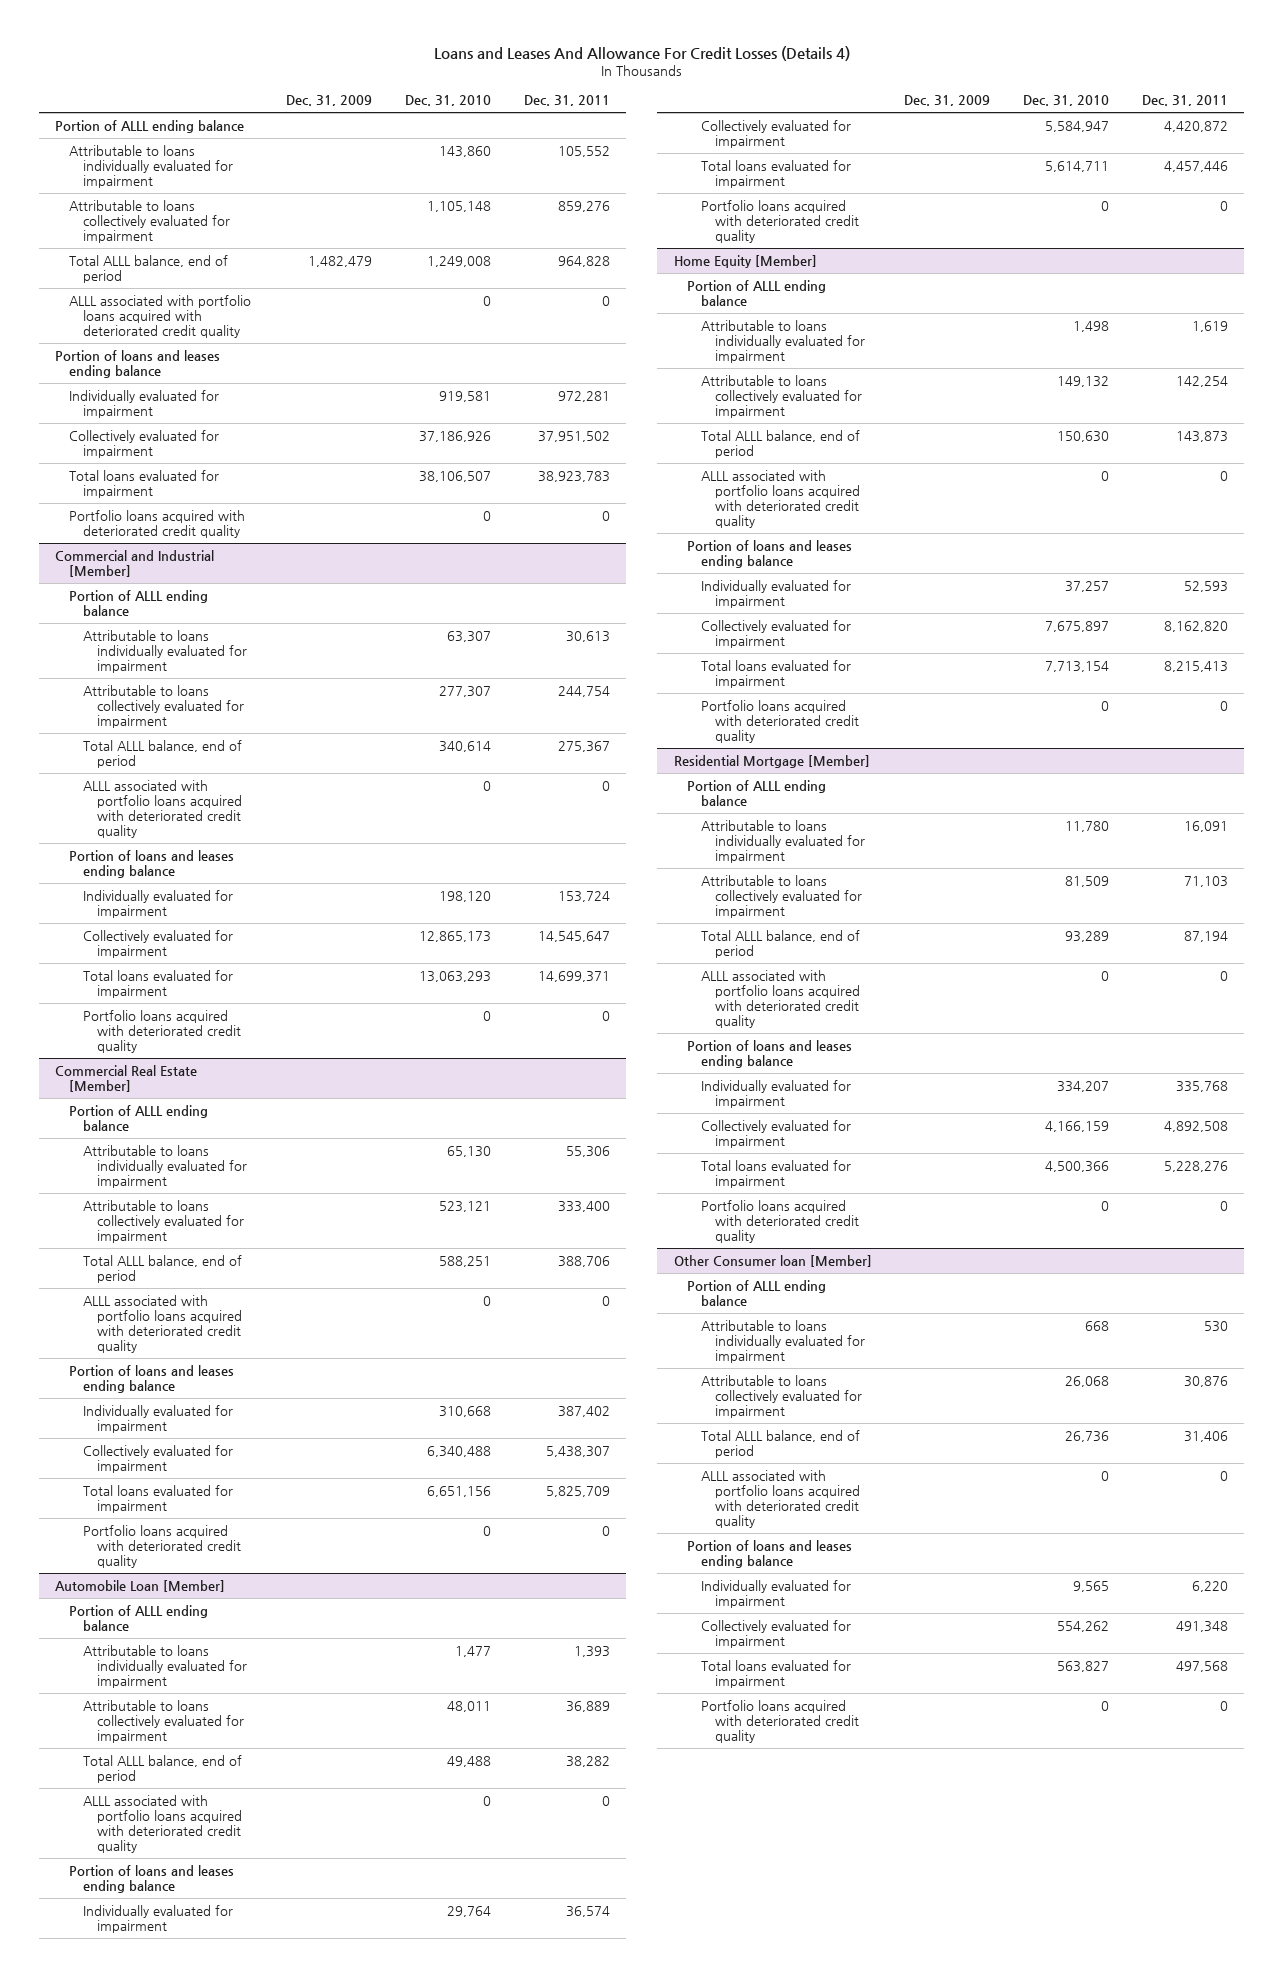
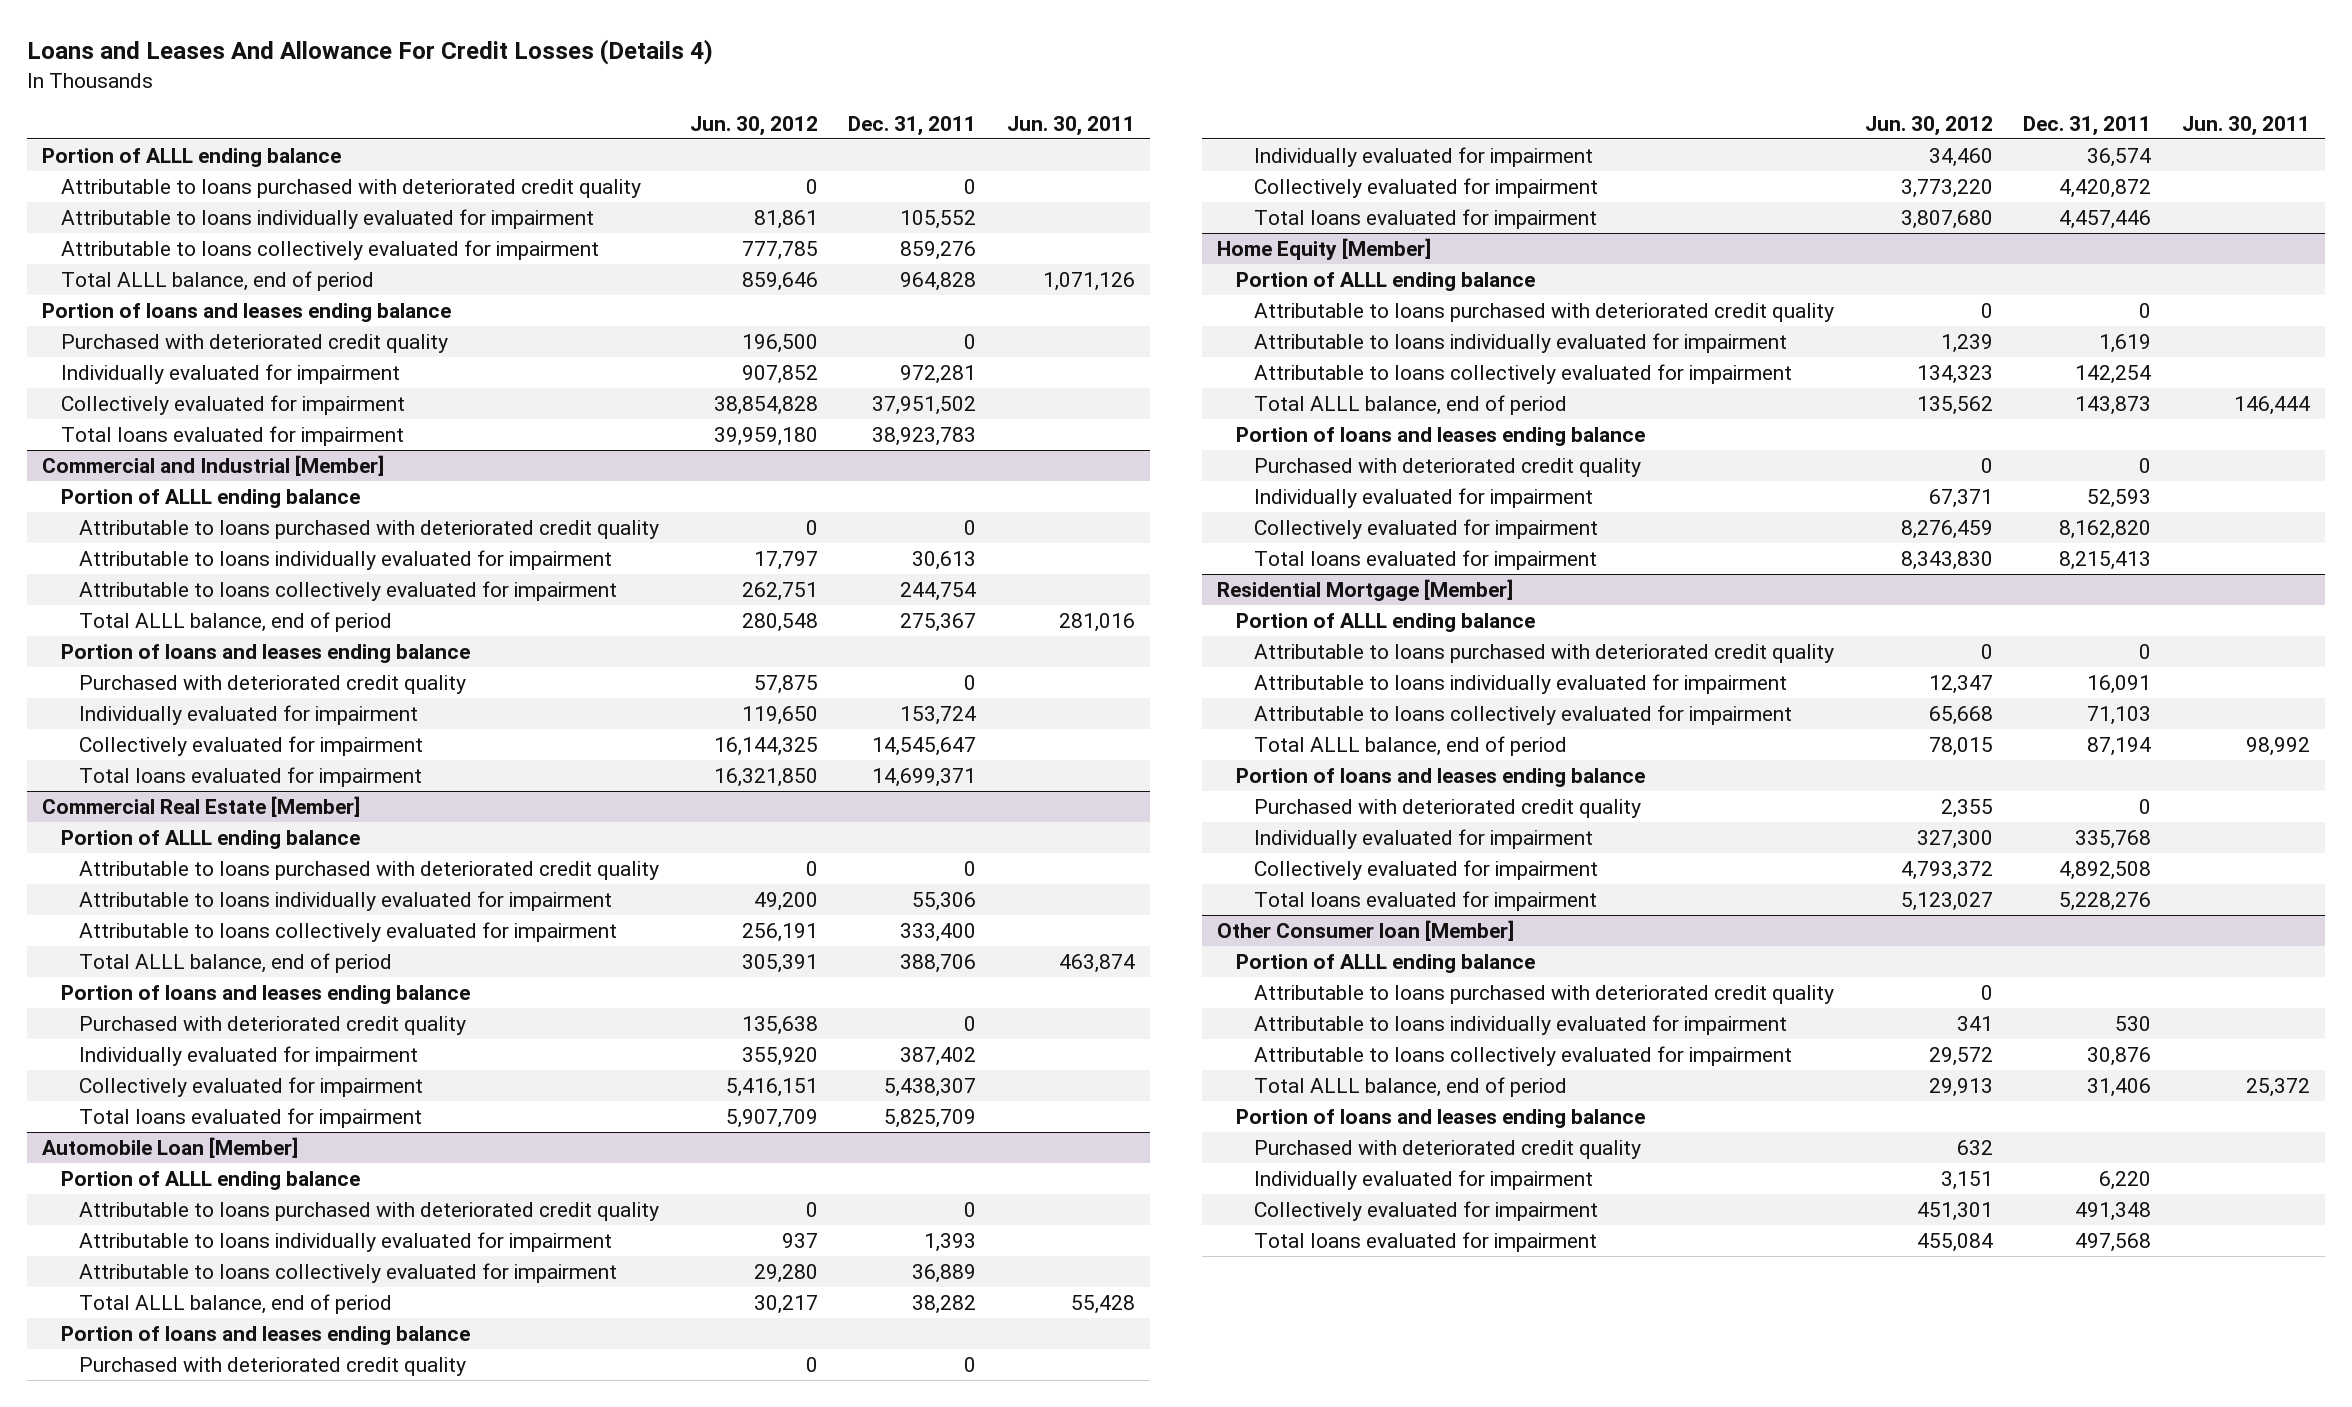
- | Dec. 31, 2009 | Dec. 31, 2010 | Dec. 31, 2011
+ | Jun. 30, 2012 | Dec. 31, 2011 | Jun. 30, 2011
+ Attributable to loans purchased with deteriorated credit quality | 0 | 0 |
- ALLL associated with portfolio loans acquired with deteriorated credit quality | | 0 | 0
+ Purchased with deteriorated credit quality | 196,500 | 0 |
- Portfolio loans acquired with deteriorated credit quality | | 0 | 0
@ Commercial and Industrial [Member]
+ Attributable to loans purchased with deteriorated credit quality | 0 | 0 |
- ALLL associated with portfolio loans acquired with deteriorated credit quality | | 0 | 0
+ Purchased with deteriorated credit quality | 57,875 | 0 |
- Portfolio loans acquired with deteriorated credit quality | | 0 | 0
@ Commercial Real Estate [Member]
+ Attributable to loans purchased with deteriorated credit quality | 0 | 0 |
- ALLL associated with portfolio loans acquired with deteriorated credit quality | | 0 | 0
+ Purchased with deteriorated credit quality | 135,638 | 0 |
- Portfolio loans acquired with deteriorated credit quality | | 0 | 0
@ Automobile Loan [Member]
+ Attributable to loans purchased with deteriorated credit quality | 0 | 0 |
- ALLL associated with portfolio loans acquired with deteriorated credit quality | | 0 | 0
+ Purchased with deteriorated credit quality | 0 | 0 |
- Portfolio loans acquired with deteriorated credit quality | | 0 | 0
@ Home Equity [Member]
+ Attributable to loans purchased with deteriorated credit quality | 0 | 0 |
- ALLL associated with portfolio loans acquired with deteriorated credit quality | | 0 | 0
+ Purchased with deteriorated credit quality | 0 | 0 |
- Portfolio loans acquired with deteriorated credit quality | | 0 | 0
@ Residential Mortgage [Member]
+ Attributable to loans purchased with deteriorated credit quality | 0 | 0 |
- ALLL associated with portfolio loans acquired with deteriorated credit quality | | 0 | 0
+ Purchased with deteriorated credit quality | 2,355 | 0 |
- Portfolio loans acquired with deteriorated credit quality | | 0 | 0
@ Other Consumer loan [Member]
+ Attributable to loans purchased with deteriorated credit quality | 0 | |
- ALLL associated with portfolio loans acquired with deteriorated credit quality | | 0 | 0
+ Purchased with deteriorated credit quality | 632 | |
- Portfolio loans acquired with deteriorated credit quality | | 0 | 0

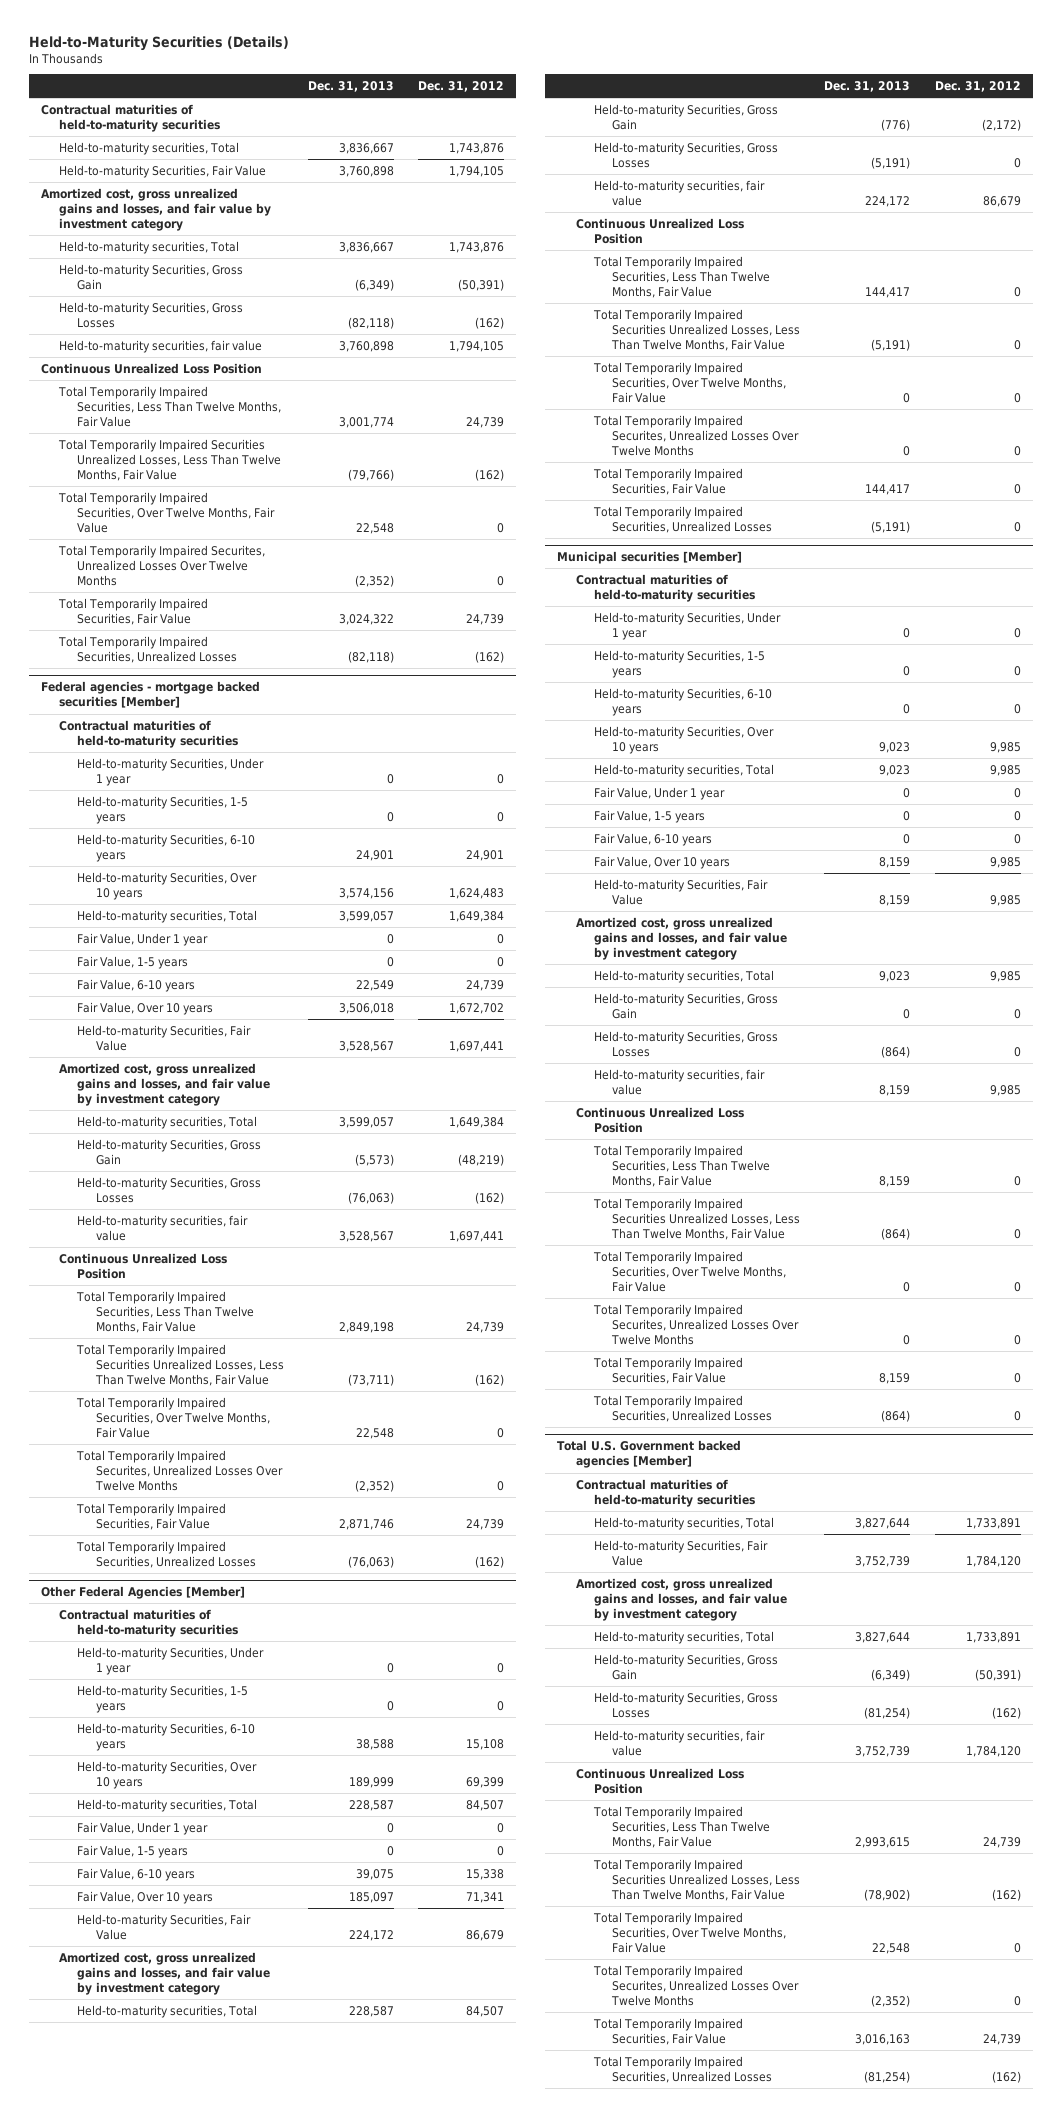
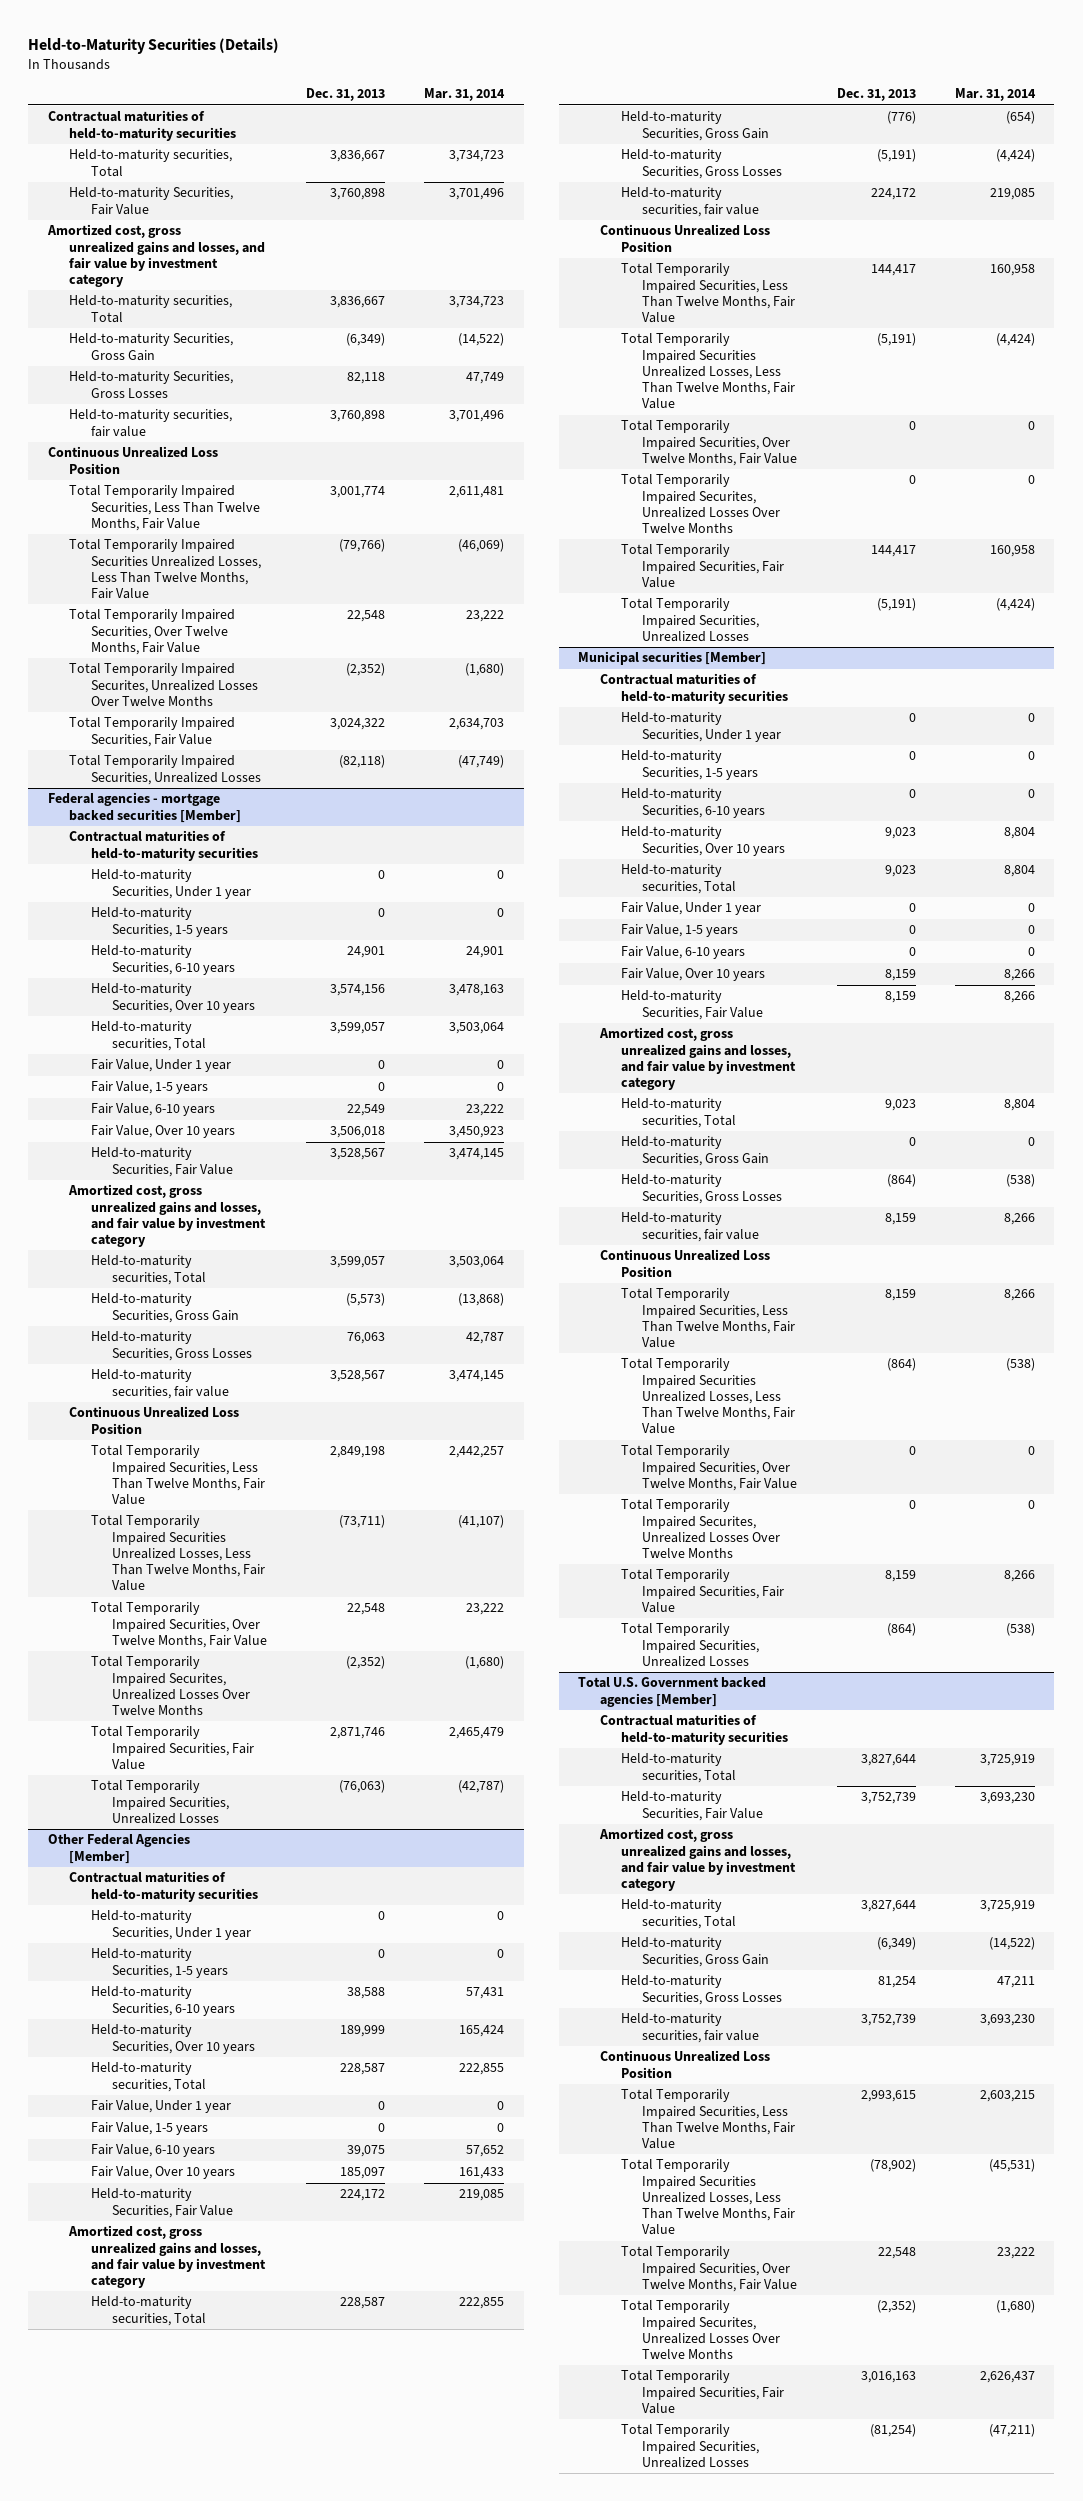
- | Dec. 31, 2013 | Dec. 31, 2012
+ | Dec. 31, 2013 | Mar. 31, 2014
- Held-to-maturity Securities, Gross Losses | (82,118) | (162)
+ Held-to-maturity Securities, Gross Losses | 82,118 | 47,749
@ Federal agencies - mortgage backed securities [Member]
- Held-to-maturity Securities, Gross Losses | (76,063) | (162)
+ Held-to-maturity Securities, Gross Losses | 76,063 | 42,787
@ Total U.S. Government backed agencies [Member]
- Held-to-maturity Securities, Gross Losses | (81,254) | (162)
+ Held-to-maturity Securities, Gross Losses | 81,254 | 47,211

